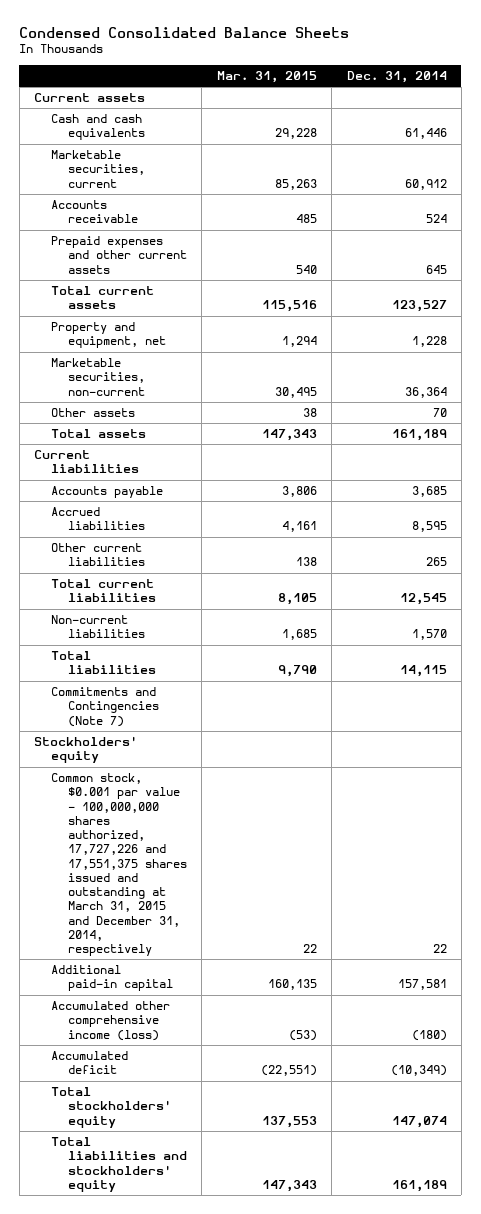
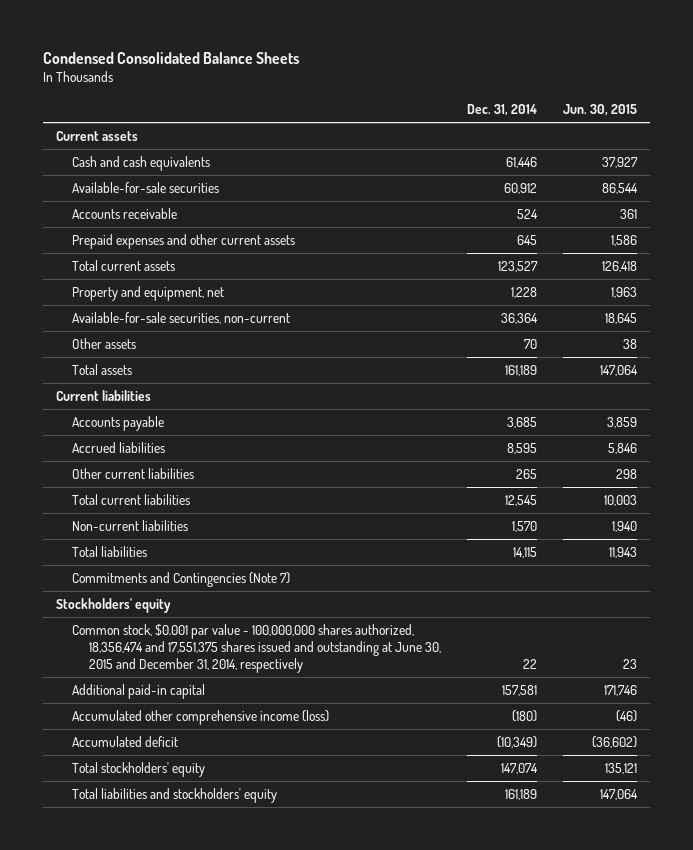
- | Mar. 31, 2015 | Dec. 31, 2014
+ | Dec. 31, 2014 | Jun. 30, 2015
- Marketable securities, current | 85,263 | 60,912
+ Available-for-sale securities | 60,912 | 86,544
- Marketable securities, non-current | 30,495 | 36,364
+ Available-for-sale securities, non-current | 36,364 | 18,645
- Common stock, $0.001 par value - 100,000,000 shares authorized, 17,727,226 and 17,551,375 shares issued and outstanding at March 31, 2015 and December 31, 2014, respectively | 22 | 22
+ Common stock, $0.001 par value - 100,000,000 shares authorized, 18,356,474 and 17,551,375 shares issued and outstanding at June 30, 2015 and December 31, 2014, respectively | 22 | 23

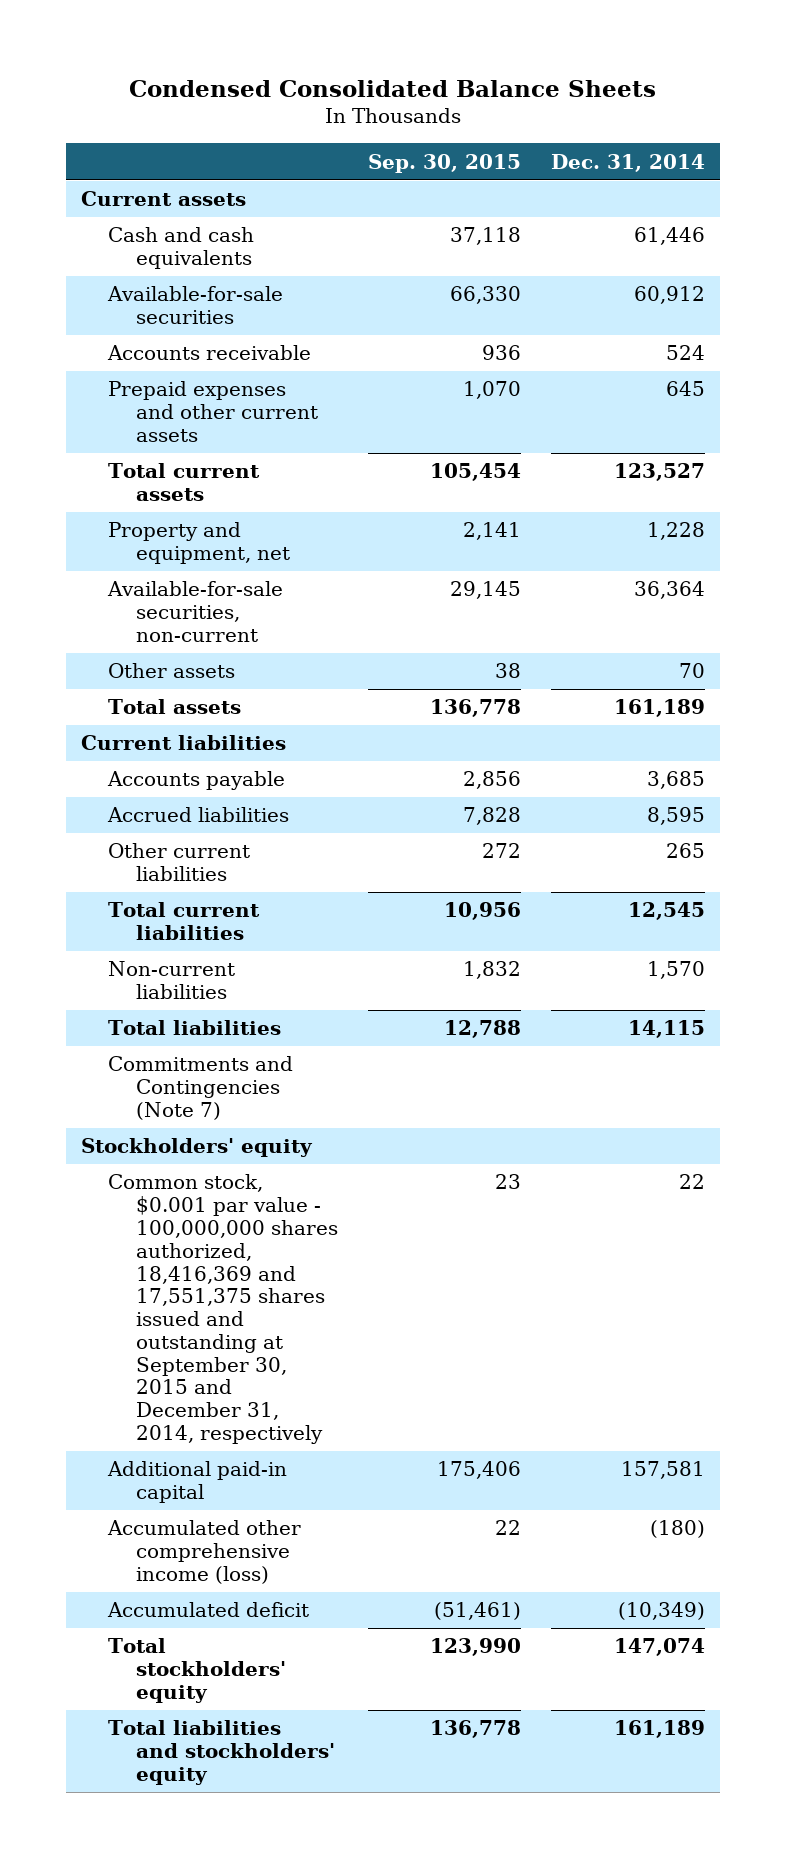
- | Dec. 31, 2014 | Jun. 30, 2015
+ | Sep. 30, 2015 | Dec. 31, 2014
- Common stock, $0.001 par value - 100,000,000 shares authorized, 18,356,474 and 17,551,375 shares issued and outstanding at June 30, 2015 and December 31, 2014, respectively | 22 | 23
+ Common stock, $0.001 par value - 100,000,000 shares authorized, 18,416,369 and 17,551,375 shares issued and outstanding at September 30, 2015 and December 31, 2014, respectively | 23 | 22

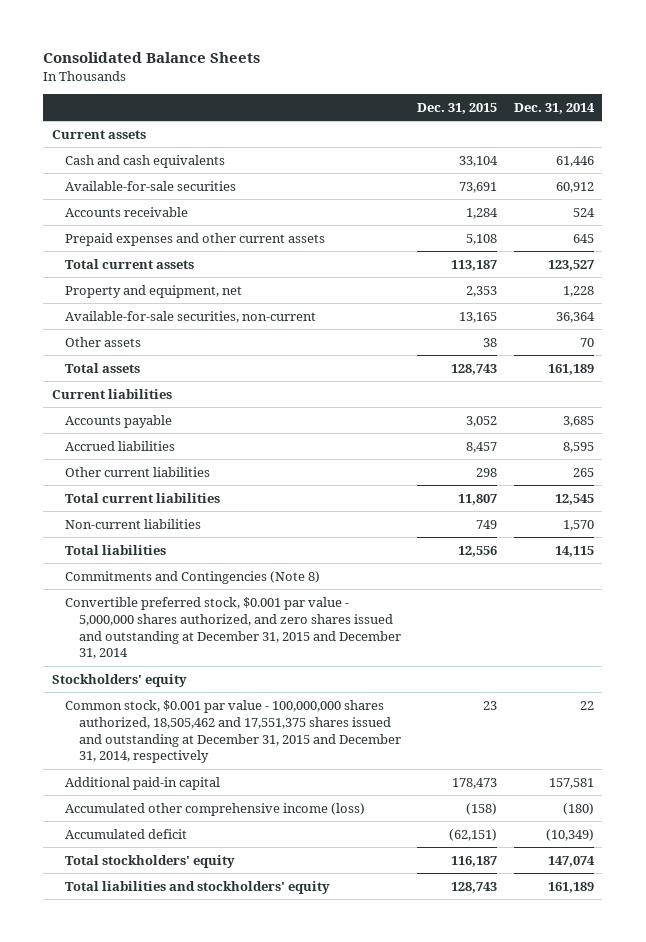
- Condensed Consolidated Balance Sheets
+ Consolidated Balance Sheets
- | Sep. 30, 2015 | Dec. 31, 2014
+ | Dec. 31, 2015 | Dec. 31, 2014
- Commitments and Contingencies (Note 7)
+ Commitments and Contingencies (Note 8)
+ Convertible preferred stock, $0.001 par value - 5,000,000 shares authorized, and zero shares issued and outstanding at December 31, 2015 and December 31, 2014
- Common stock, $0.001 par value - 100,000,000 shares authorized, 18,416,369 and 17,551,375 shares issued and outstanding at September 30, 2015 and December 31, 2014, respectively | 23 | 22
+ Common stock, $0.001 par value - 100,000,000 shares authorized, 18,505,462 and 17,551,375 shares issued and outstanding at December 31, 2015 and December 31, 2014, respectively | 23 | 22

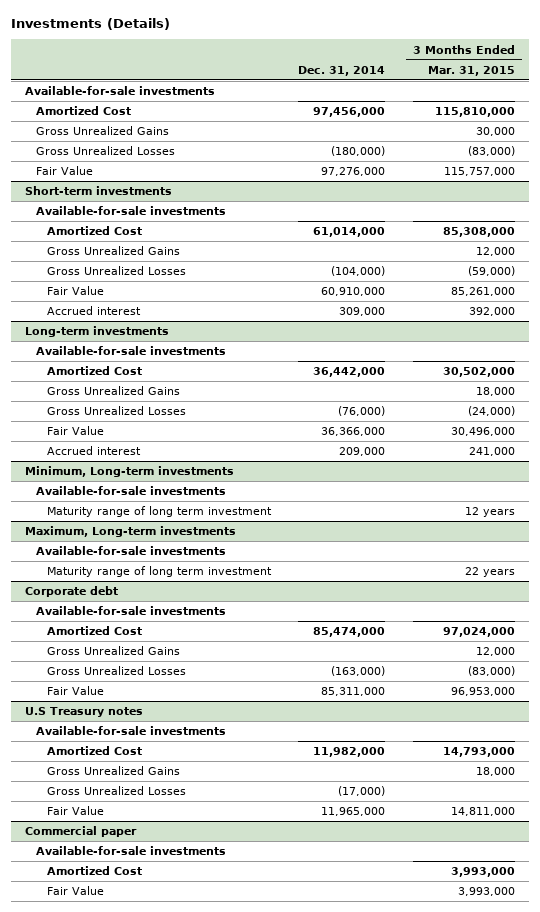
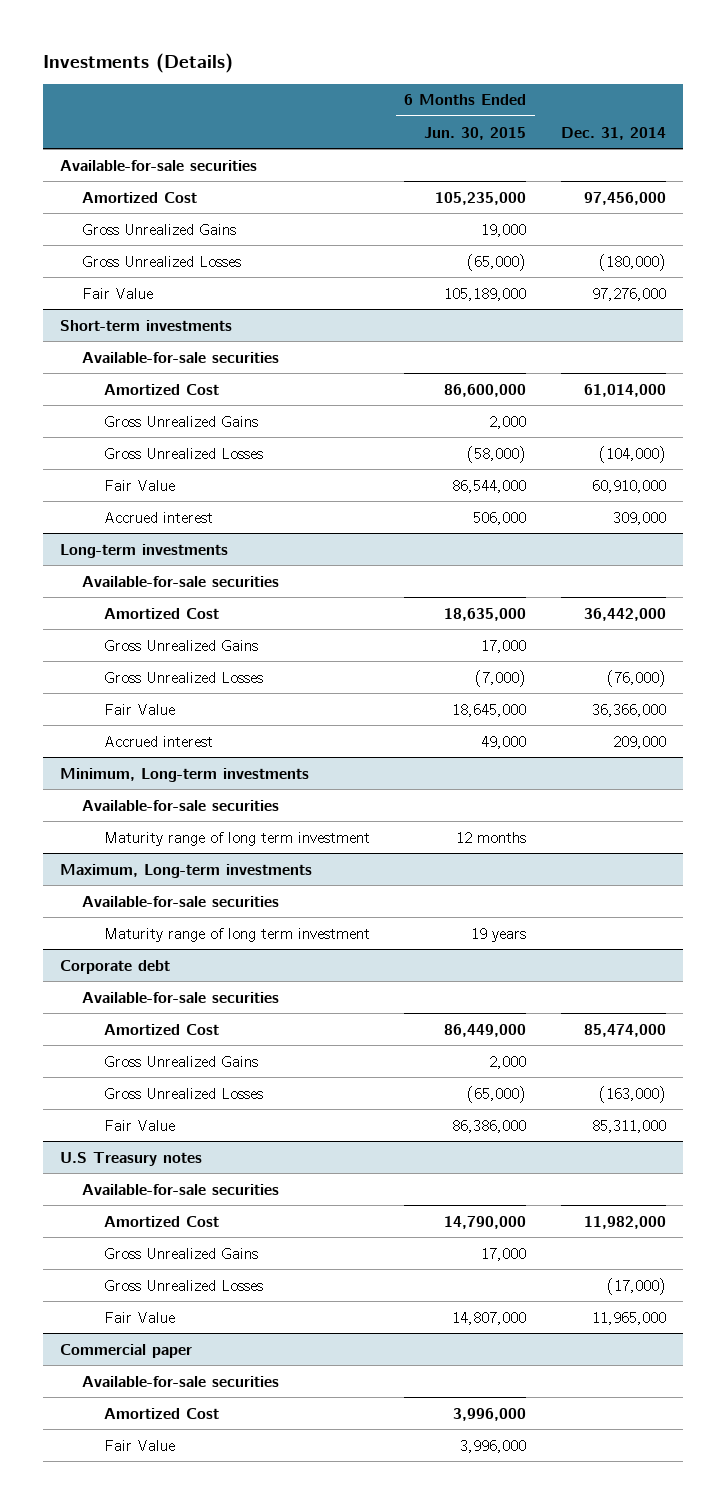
- | Dec. 31, 2014 | 3 Months Ended Mar. 31, 2015
+ | 6 Months Ended Jun. 30, 2015 | Dec. 31, 2014
- Available-for-sale investments
+ Available-for-sale securities
@ Short-term investments
- Available-for-sale investments
+ Available-for-sale securities
@ Long-term investments
- Available-for-sale investments
+ Available-for-sale securities
@ Minimum, Long-term investments
- Available-for-sale investments
+ Available-for-sale securities
@ Maximum, Long-term investments
- Available-for-sale investments
+ Available-for-sale securities
@ Corporate debt
- Available-for-sale investments
+ Available-for-sale securities
@ U.S Treasury notes
- Available-for-sale investments
+ Available-for-sale securities
@ Commercial paper
- Available-for-sale investments
+ Available-for-sale securities

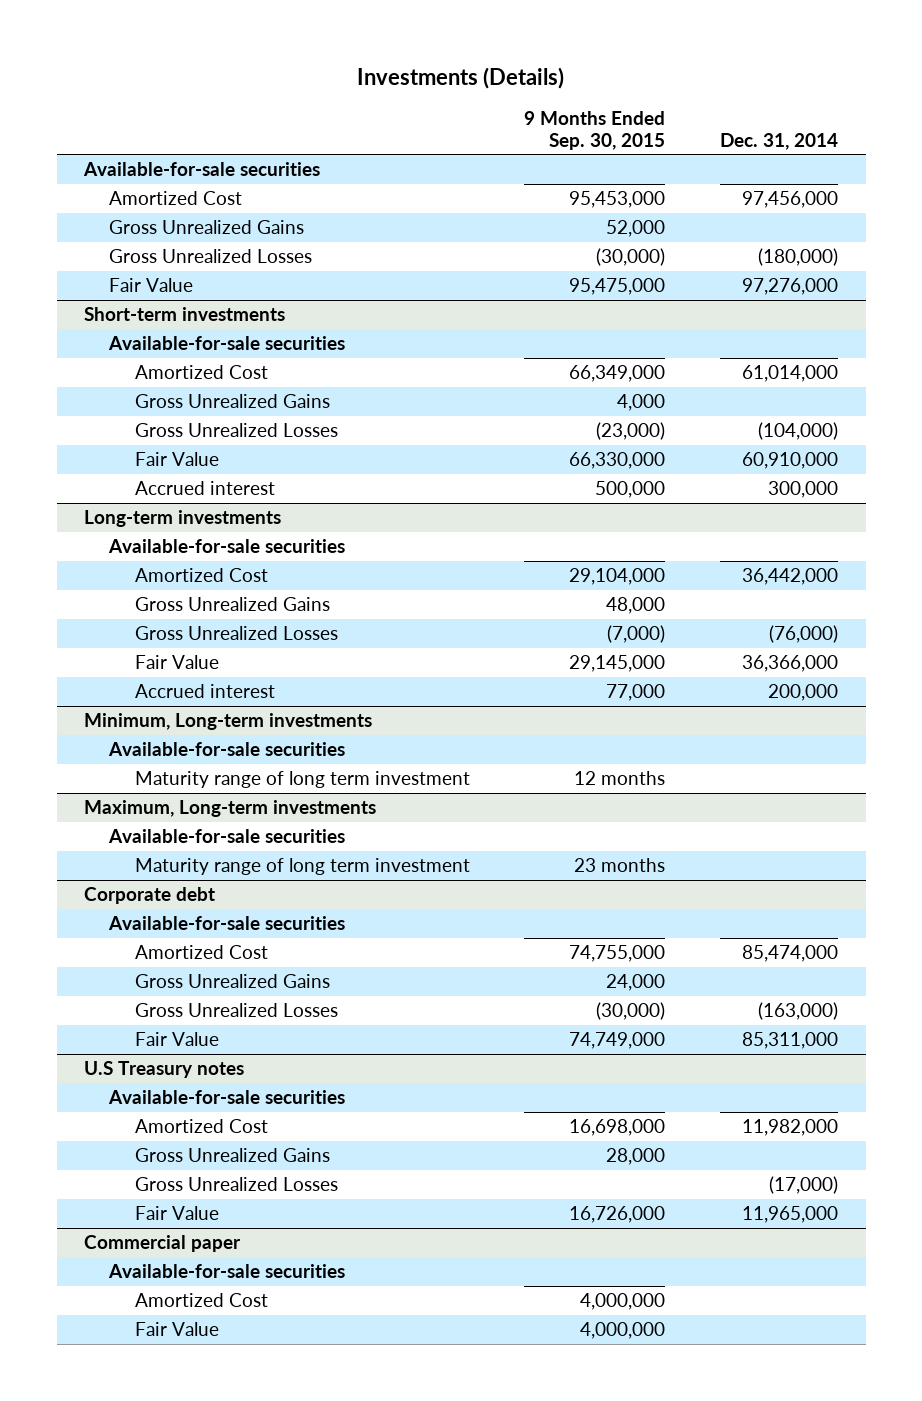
- | 6 Months Ended Jun. 30, 2015 | Dec. 31, 2014
+ | 9 Months Ended Sep. 30, 2015 | Dec. 31, 2014
@ Short-term investments
- Accrued interest | 506,000 | 309,000
+ Accrued interest | 500,000 | 300,000
@ Long-term investments
- Accrued interest | 49,000 | 209,000
+ Accrued interest | 77,000 | 200,000

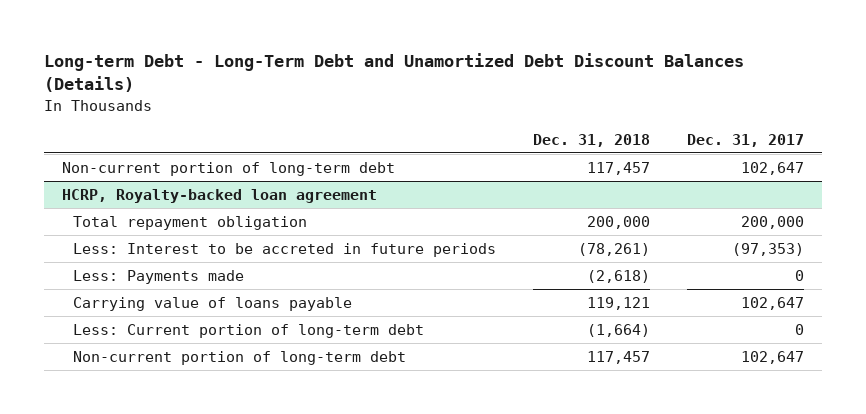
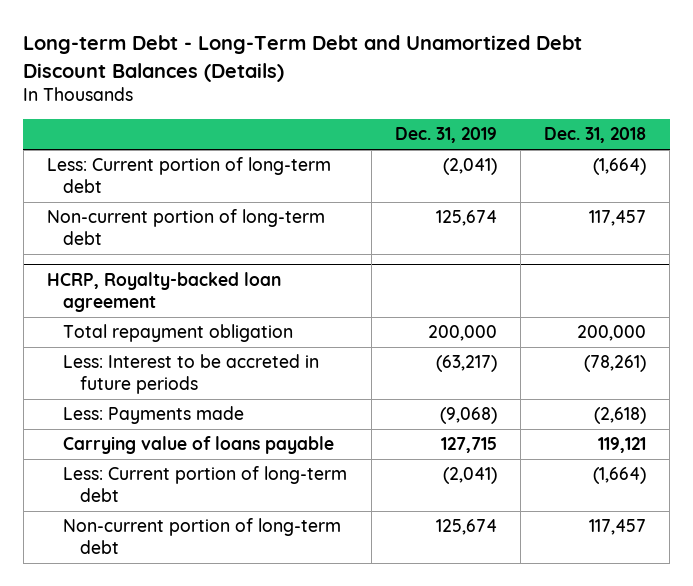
- | Dec. 31, 2018 | Dec. 31, 2017
+ | Dec. 31, 2019 | Dec. 31, 2018
+ Less: Current portion of long-term debt | (2,041) | (1,664)

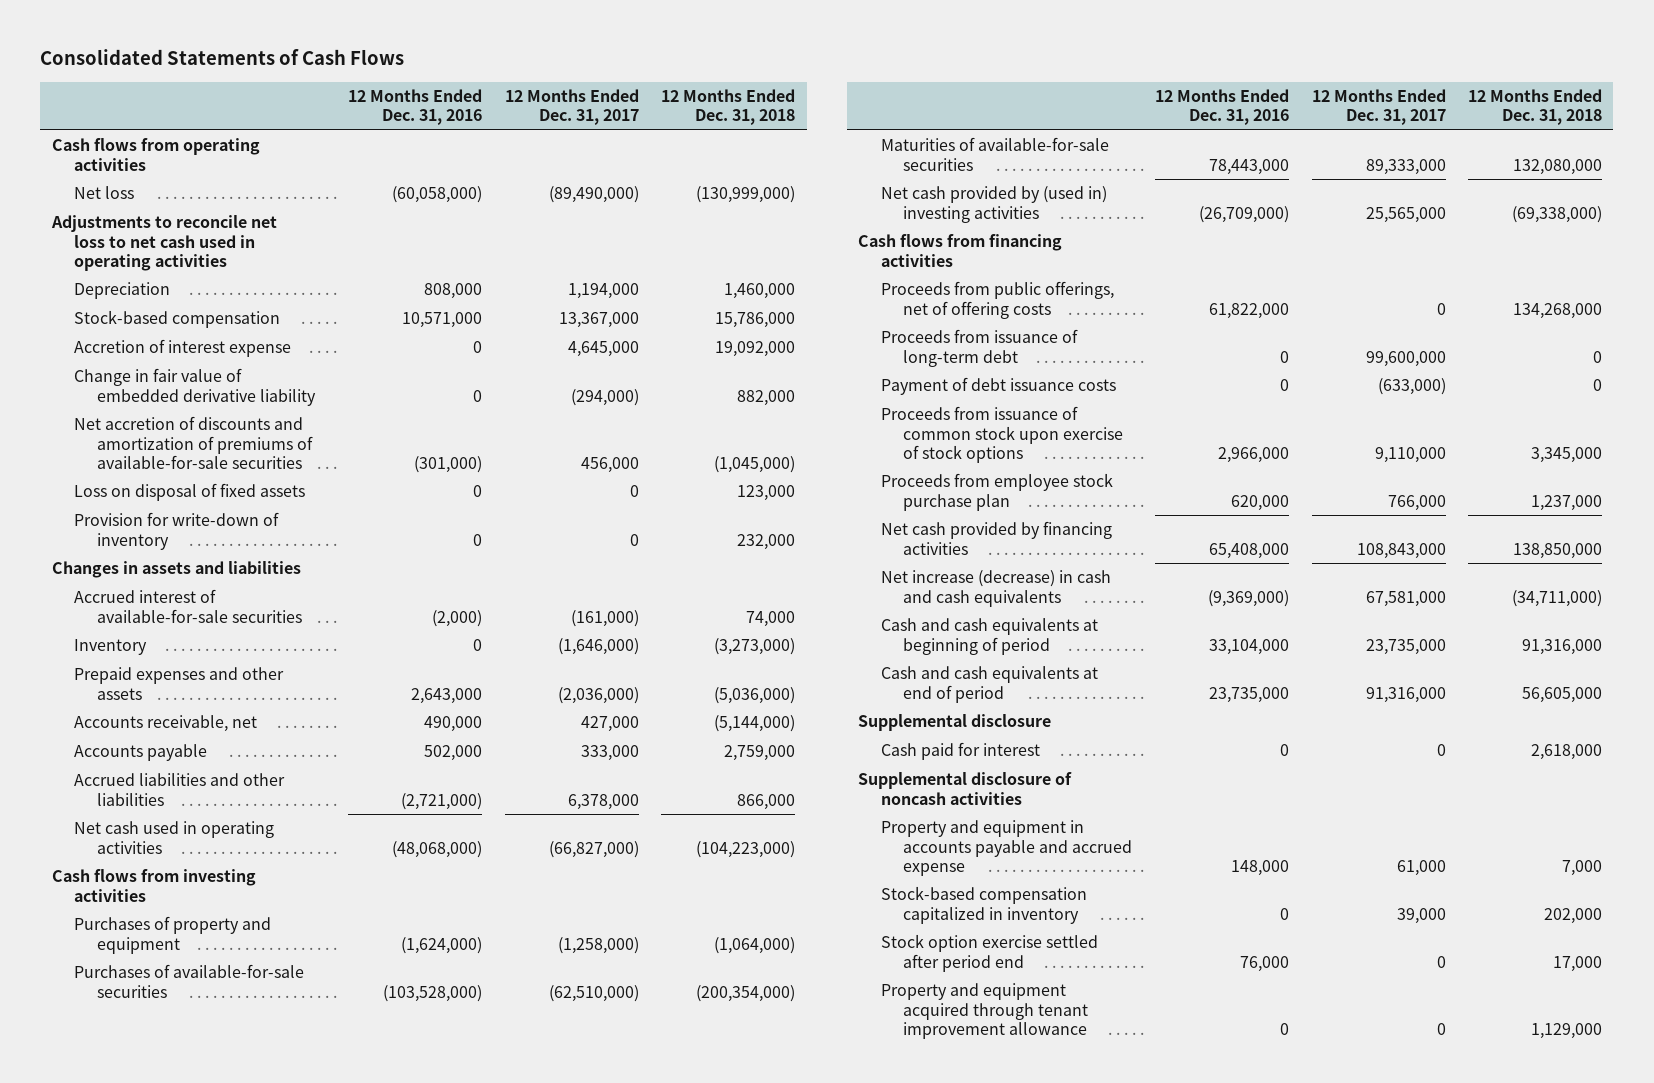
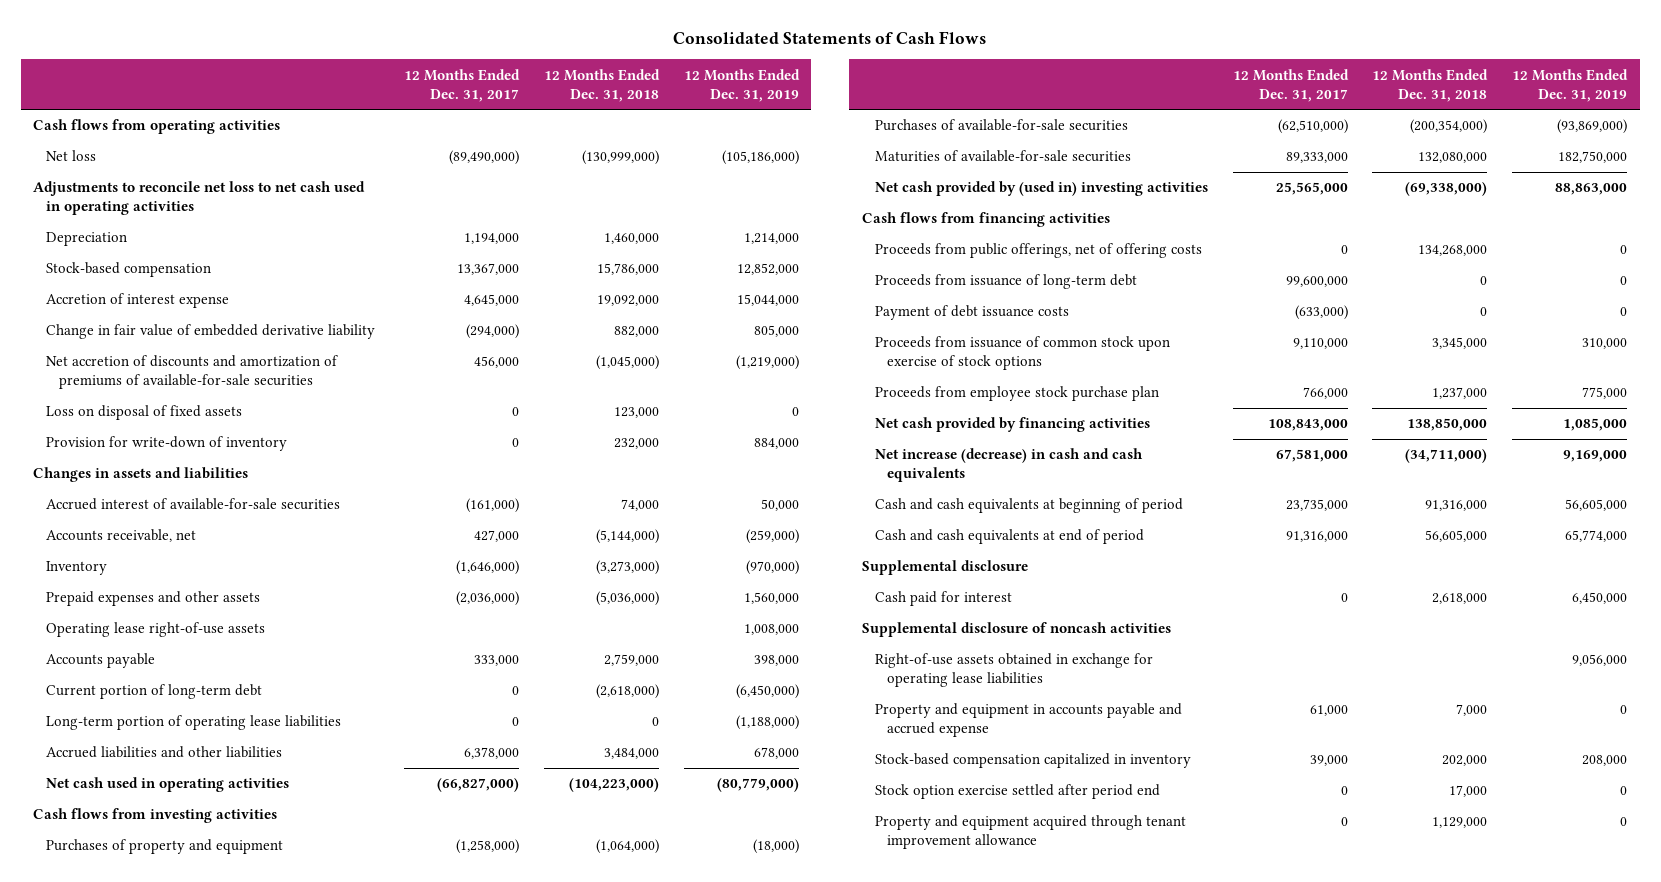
- | 12 Months Ended Dec. 31, 2016 | 12 Months Ended Dec. 31, 2017 | 12 Months Ended Dec. 31, 2018
+ | 12 Months Ended Dec. 31, 2017 | 12 Months Ended Dec. 31, 2018 | 12 Months Ended Dec. 31, 2019
moved up: Accounts receivable, net | 427,000 | (5,144,000) | (259,000)
+ Operating lease right-of-use assets | | | 1,008,000
- Accrued liabilities and other liabilities | (2,721,000) | 6,378,000 | 866,000
+ Current portion of long-term debt | 0 | (2,618,000) | (6,450,000)
+ Long-term portion of operating lease liabilities | 0 | 0 | (1,188,000)
+ Accrued liabilities and other liabilities | 6,378,000 | 3,484,000 | 678,000
+ Right-of-use assets obtained in exchange for operating lease liabilities | | | 9,056,000

